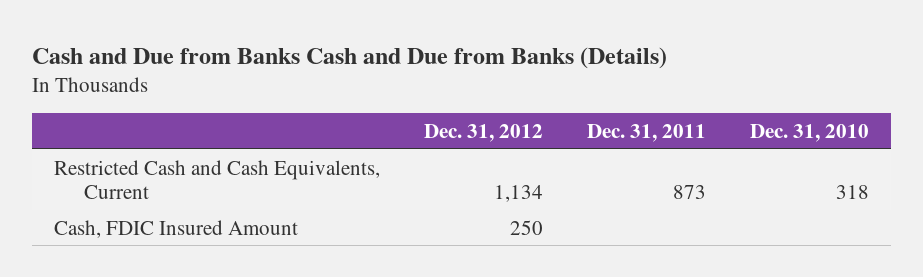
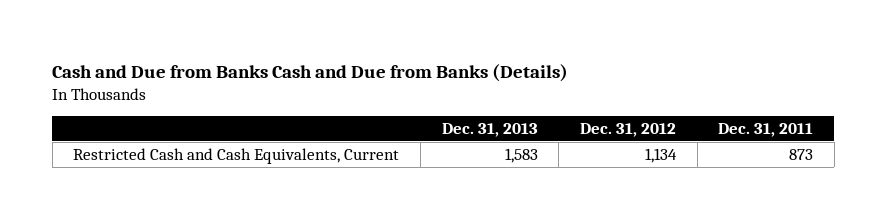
- | Dec. 31, 2012 | Dec. 31, 2011 | Dec. 31, 2010
+ | Dec. 31, 2013 | Dec. 31, 2012 | Dec. 31, 2011
- Cash, FDIC Insured Amount | 250 | |

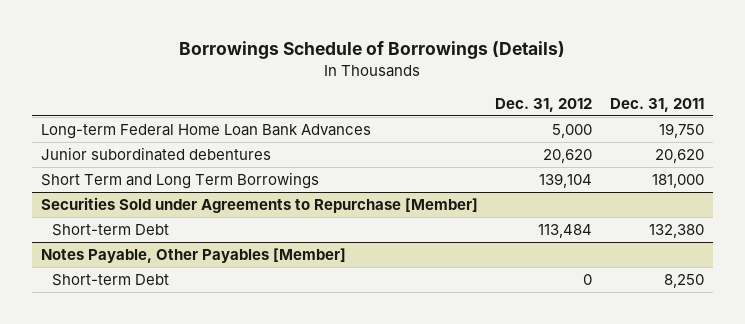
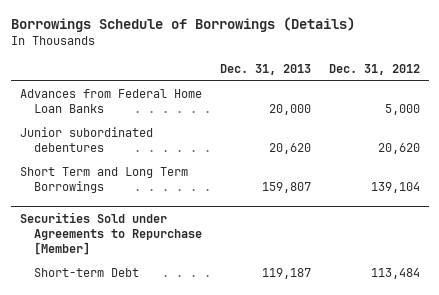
- | Dec. 31, 2012 | Dec. 31, 2011
+ | Dec. 31, 2013 | Dec. 31, 2012
- Long-term Federal Home Loan Bank Advances | 5,000 | 19,750
+ Advances from Federal Home Loan Banks | 20,000 | 5,000
- Notes Payable, Other Payables [Member]
- Short-term Debt | 0 | 8,250

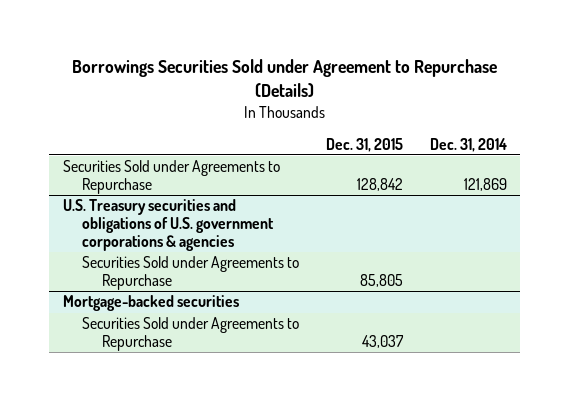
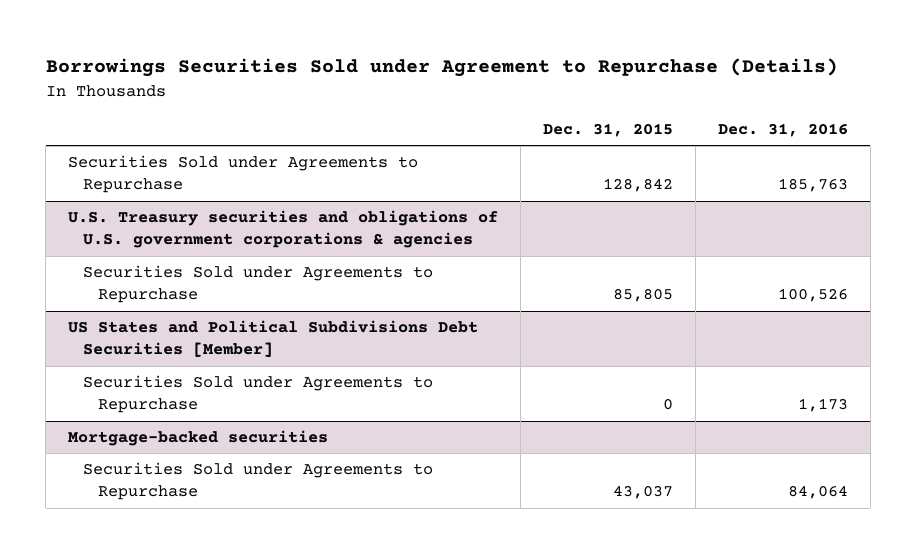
- | Dec. 31, 2015 | Dec. 31, 2014
+ | Dec. 31, 2015 | Dec. 31, 2016
+ US States and Political Subdivisions Debt Securities [Member]
+ Securities Sold under Agreements to Repurchase | 0 | 1,173

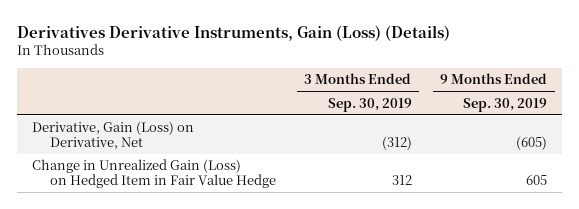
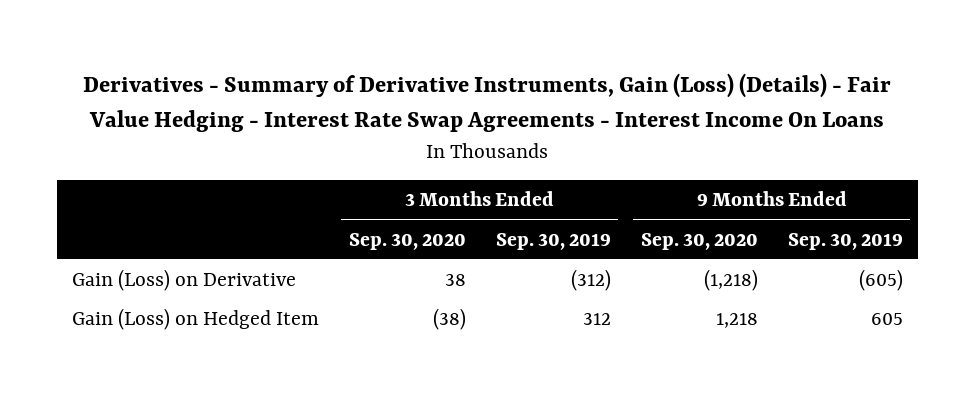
- Derivatives Derivative Instruments, Gain (Loss) (Details)
+ Derivatives - Summary of Derivative Instruments, Gain (Loss) (Details) - Fair Value Hedging - Interest Rate Swap Agreements - Interest Income On Loans
- | 3 Months Ended Sep. 30, 2019 | 9 Months Ended Sep. 30, 2019
+ | 3 Months Ended Sep. 30, 2020 | 3 Months Ended Sep. 30, 2019 | 9 Months Ended Sep. 30, 2020 | 9 Months Ended Sep. 30, 2019
- Derivative, Gain (Loss) on Derivative, Net | (312) | (605)
- Change in Unrealized Gain (Loss) on Hedged Item in Fair Value Hedge | 312 | 605
+ Gain (Loss) on Derivative | 38 | (312) | (1,218) | (605)
+ Gain (Loss) on Hedged Item | (38) | 312 | 1,218 | 605

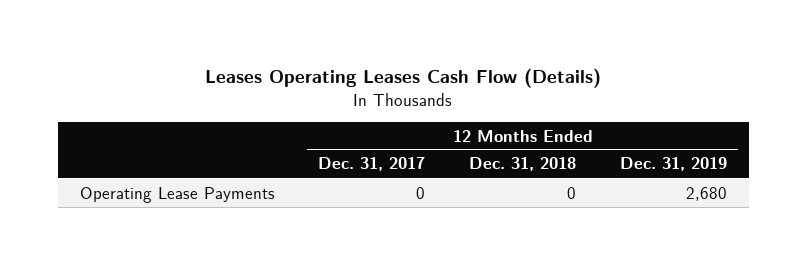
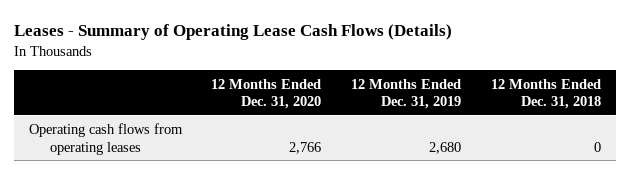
- Leases Operating Leases Cash Flow (Details)
+ Leases - Summary of Operating Lease Cash Flows (Details)
- | 12 Months Ended Dec. 31, 2017 | 12 Months Ended Dec. 31, 2018 | 12 Months Ended Dec. 31, 2019
+ | 12 Months Ended Dec. 31, 2020 | 12 Months Ended Dec. 31, 2019 | 12 Months Ended Dec. 31, 2018
- Operating Lease Payments | 0 | 0 | 2,680
+ Operating cash flows from operating leases | 2,766 | 2,680 | 0

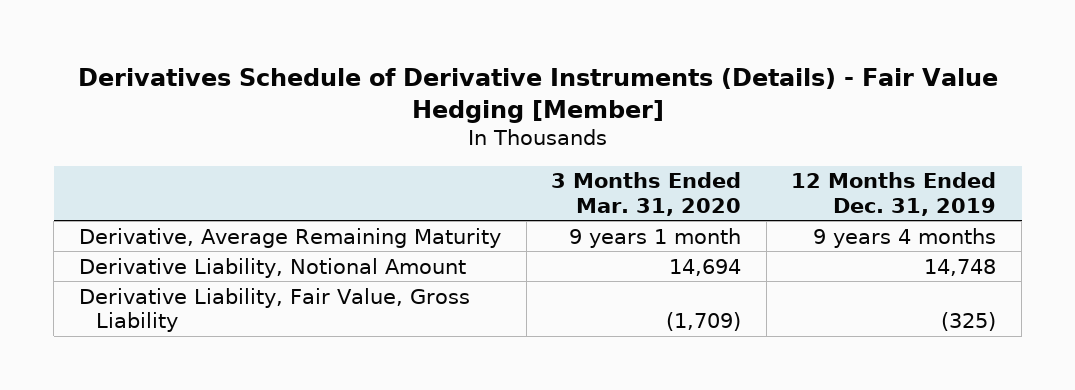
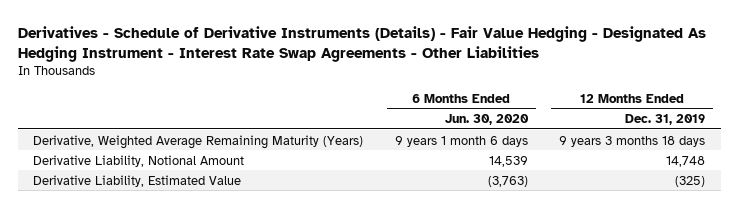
- Derivatives Schedule of Derivative Instruments (Details) - Fair Value Hedging [Member]
+ Derivatives - Schedule of Derivative Instruments (Details) - Fair Value Hedging - Designated As Hedging Instrument - Interest Rate Swap Agreements - Other Liabilities
- | 3 Months Ended Mar. 31, 2020 | 12 Months Ended Dec. 31, 2019
+ | 6 Months Ended Jun. 30, 2020 | 12 Months Ended Dec. 31, 2019
- Derivative, Average Remaining Maturity | 9 years 1 month | 9 years 4 months
+ Derivative, Weighted Average Remaining Maturity (Years) | 9 years 1 month 6 days | 9 years 3 months 18 days
- Derivative Liability, Fair Value, Gross Liability | (1,709) | (325)
+ Derivative Liability, Estimated Value | (3,763) | (325)

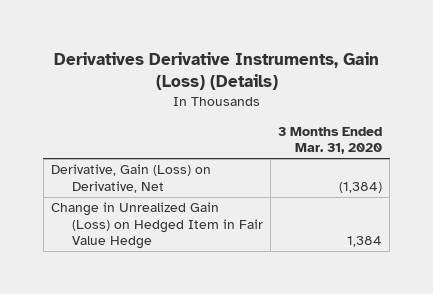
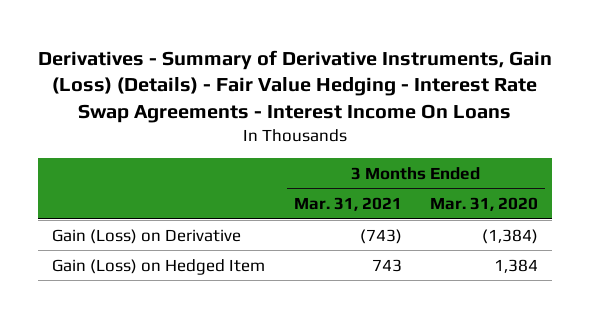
- Derivatives Derivative Instruments, Gain (Loss) (Details)
+ Derivatives - Summary of Derivative Instruments, Gain (Loss) (Details) - Fair Value Hedging - Interest Rate Swap Agreements - Interest Income On Loans
- | 3 Months Ended Mar. 31, 2020
+ | 3 Months Ended Mar. 31, 2021 | 3 Months Ended Mar. 31, 2020
- Derivative, Gain (Loss) on Derivative, Net | (1,384)
- Change in Unrealized Gain (Loss) on Hedged Item in Fair Value Hedge | 1,384
+ Gain (Loss) on Derivative | (743) | (1,384)
+ Gain (Loss) on Hedged Item | 743 | 1,384

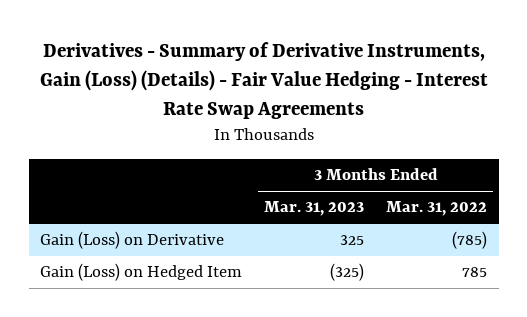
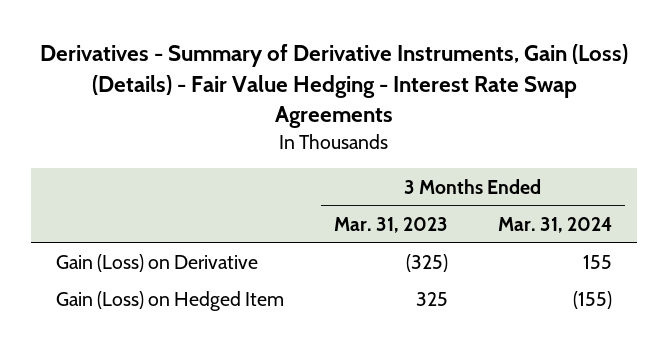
- | 3 Months Ended Mar. 31, 2023 | 3 Months Ended Mar. 31, 2022
+ | 3 Months Ended Mar. 31, 2023 | 3 Months Ended Mar. 31, 2024
- Gain (Loss) on Derivative | 325 | (785)
- Gain (Loss) on Hedged Item | (325) | 785
+ Gain (Loss) on Derivative | (325) | 155
+ Gain (Loss) on Hedged Item | 325 | (155)

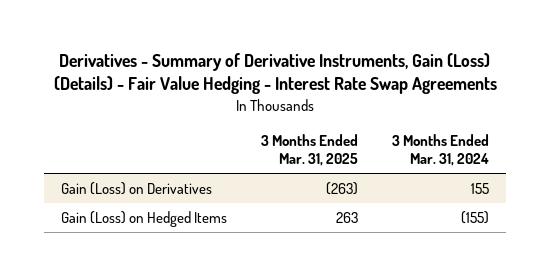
- | 3 Months Ended Mar. 31, 2023 | 3 Months Ended Mar. 31, 2024
+ | 3 Months Ended Mar. 31, 2025 | 3 Months Ended Mar. 31, 2024
- Gain (Loss) on Derivative | (325) | 155
- Gain (Loss) on Hedged Item | 325 | (155)
+ Gain (Loss) on Derivatives | (263) | 155
+ Gain (Loss) on Hedged Items | 263 | (155)

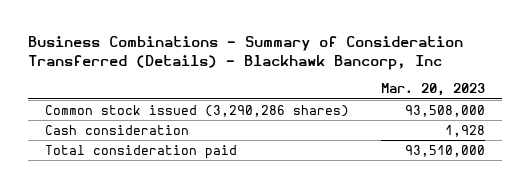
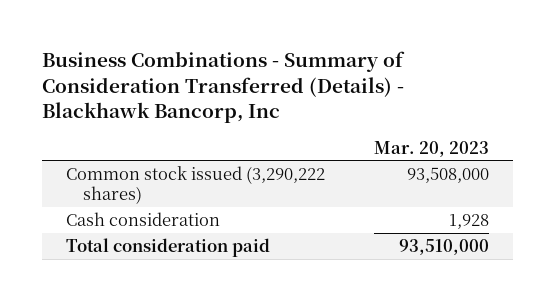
- Common stock issued (3,290,286 shares) | 93,508,000
+ Common stock issued (3,290,222 shares) | 93,508,000

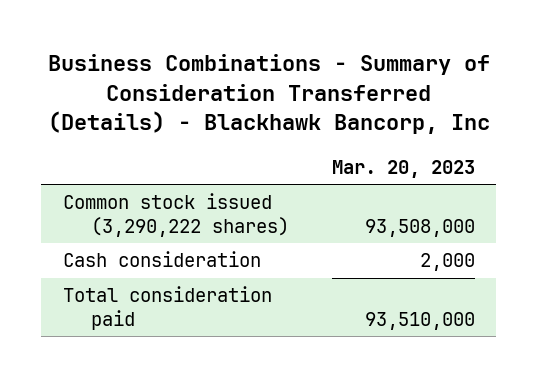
- Cash consideration | 1,928
+ Cash consideration | 2,000

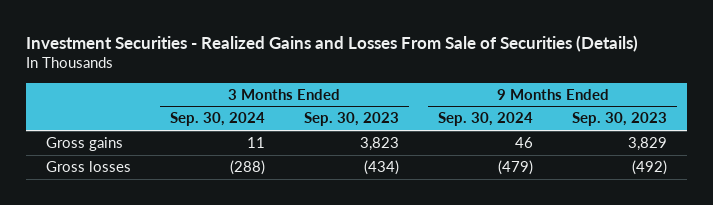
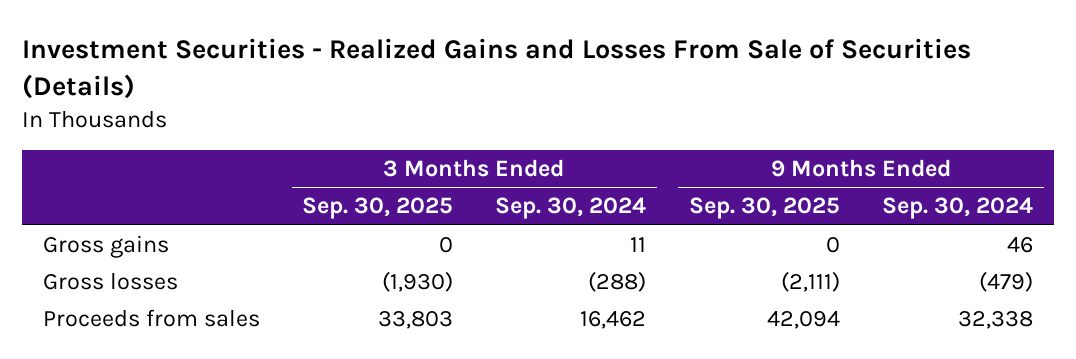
- | 3 Months Ended Sep. 30, 2024 | 3 Months Ended Sep. 30, 2023 | 9 Months Ended Sep. 30, 2024 | 9 Months Ended Sep. 30, 2023
+ | 3 Months Ended Sep. 30, 2025 | 3 Months Ended Sep. 30, 2024 | 9 Months Ended Sep. 30, 2025 | 9 Months Ended Sep. 30, 2024
+ Proceeds from sales | 33,803 | 16,462 | 42,094 | 32,338

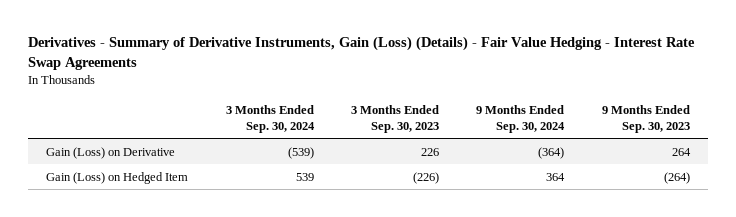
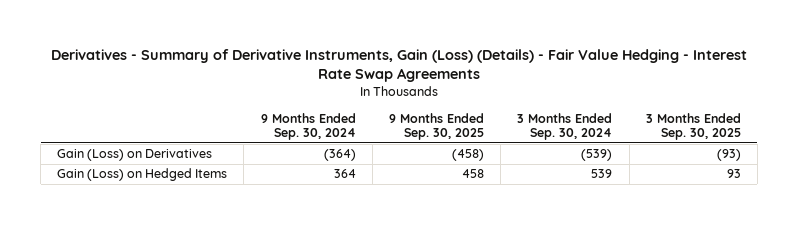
- | 3 Months Ended Sep. 30, 2024 | 3 Months Ended Sep. 30, 2023 | 9 Months Ended Sep. 30, 2024 | 9 Months Ended Sep. 30, 2023
+ | 9 Months Ended Sep. 30, 2024 | 9 Months Ended Sep. 30, 2025 | 3 Months Ended Sep. 30, 2024 | 3 Months Ended Sep. 30, 2025
- Gain (Loss) on Derivative | (539) | 226 | (364) | 264
- Gain (Loss) on Hedged Item | 539 | (226) | 364 | (264)
+ Gain (Loss) on Derivatives | (364) | (458) | (539) | (93)
+ Gain (Loss) on Hedged Items | 364 | 458 | 539 | 93

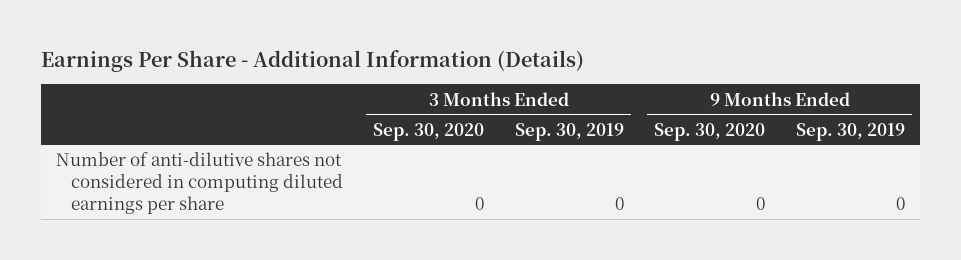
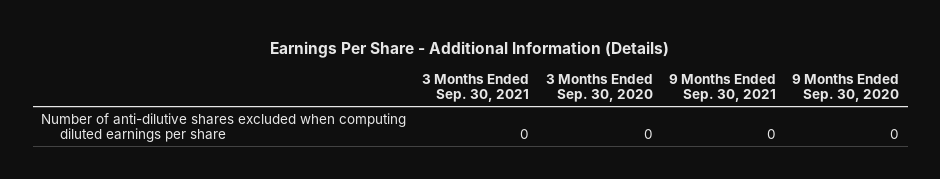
- | 3 Months Ended Sep. 30, 2020 | 3 Months Ended Sep. 30, 2019 | 9 Months Ended Sep. 30, 2020 | 9 Months Ended Sep. 30, 2019
+ | 3 Months Ended Sep. 30, 2021 | 3 Months Ended Sep. 30, 2020 | 9 Months Ended Sep. 30, 2021 | 9 Months Ended Sep. 30, 2020
- Number of anti-dilutive shares not considered in computing diluted earnings per share | 0 | 0 | 0 | 0
+ Number of anti-dilutive shares excluded when computing diluted earnings per share | 0 | 0 | 0 | 0

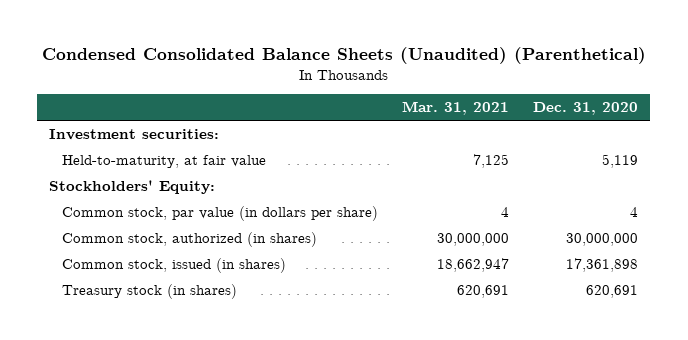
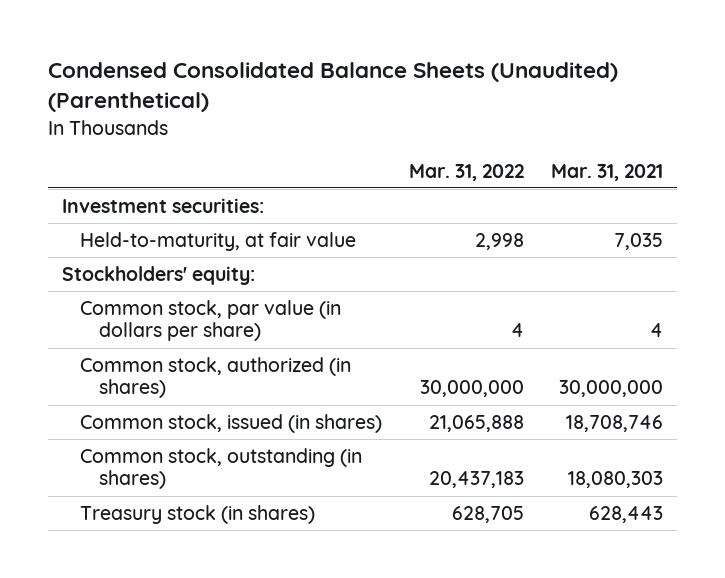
- | Mar. 31, 2021 | Dec. 31, 2020
+ | Mar. 31, 2022 | Mar. 31, 2021
- Held-to-maturity, at fair value | 7,125 | 5,119
- Stockholders' Equity:
+ Held-to-maturity, at fair value | 2,998 | 7,035
+ Stockholders' equity:
- Common stock, issued (in shares) | 18,662,947 | 17,361,898
- Treasury stock (in shares) | 620,691 | 620,691
+ Common stock, issued (in shares) | 21,065,888 | 18,708,746
+ Common stock, outstanding (in shares) | 20,437,183 | 18,080,303
+ Treasury stock (in shares) | 628,705 | 628,443

